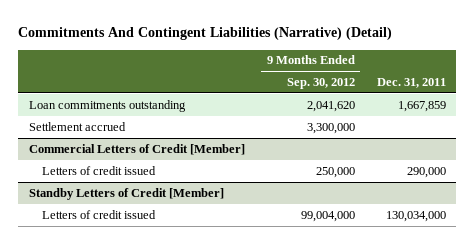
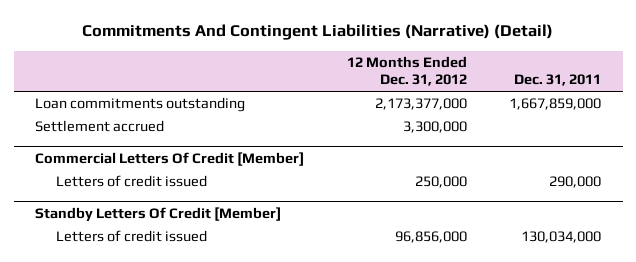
- | 9 Months Ended Sep. 30, 2012 | Dec. 31, 2011
+ | 12 Months Ended Dec. 31, 2012 | Dec. 31, 2011
- Loan commitments outstanding | 2,041,620 | 1,667,859
+ Loan commitments outstanding | 2,173,377,000 | 1,667,859,000
- Commercial Letters of Credit [Member]
+ Commercial Letters Of Credit [Member]
- Standby Letters of Credit [Member]
+ Standby Letters Of Credit [Member]

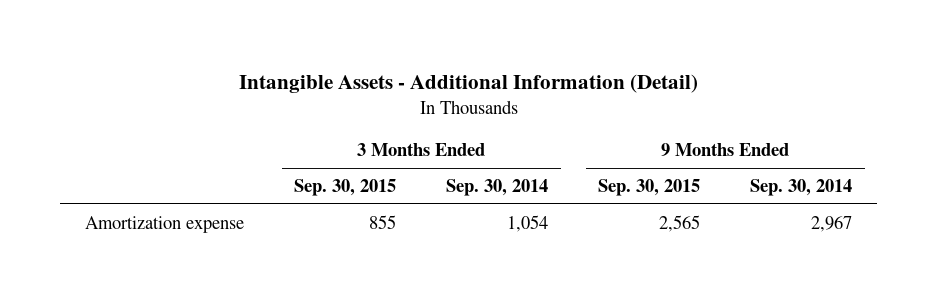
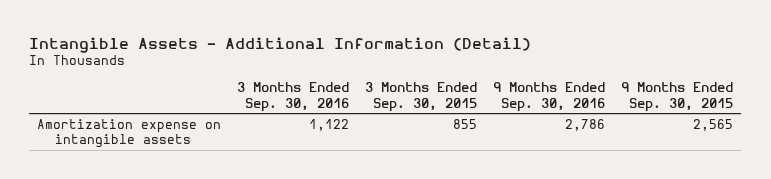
- | 3 Months Ended Sep. 30, 2015 | 3 Months Ended Sep. 30, 2014 | 9 Months Ended Sep. 30, 2015 | 9 Months Ended Sep. 30, 2014
+ | 3 Months Ended Sep. 30, 2016 | 3 Months Ended Sep. 30, 2015 | 9 Months Ended Sep. 30, 2016 | 9 Months Ended Sep. 30, 2015
- Amortization expense | 855 | 1,054 | 2,565 | 2,967
+ Amortization expense on intangible assets | 1,122 | 855 | 2,786 | 2,565

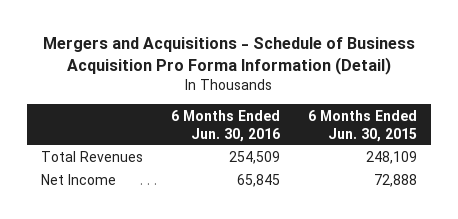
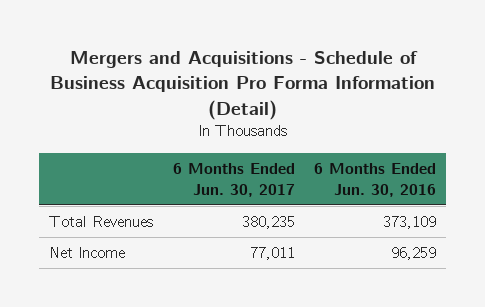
- | 6 Months Ended Jun. 30, 2016 | 6 Months Ended Jun. 30, 2015
+ | 6 Months Ended Jun. 30, 2017 | 6 Months Ended Jun. 30, 2016
- Total Revenues | 254,509 | 248,109
- Net Income | 65,845 | 72,888
+ Total Revenues | 380,235 | 373,109
+ Net Income | 77,011 | 96,259

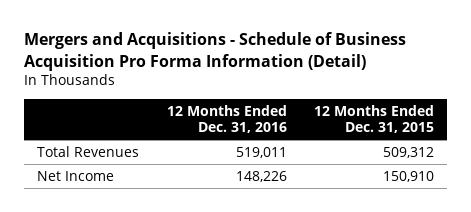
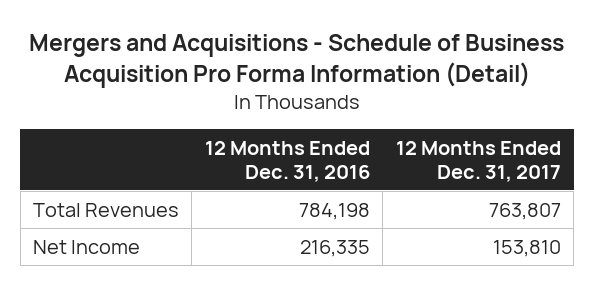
- | 12 Months Ended Dec. 31, 2016 | 12 Months Ended Dec. 31, 2015
+ | 12 Months Ended Dec. 31, 2016 | 12 Months Ended Dec. 31, 2017
- Total Revenues | 519,011 | 509,312
- Net Income | 148,226 | 150,910
+ Total Revenues | 784,198 | 763,807
+ Net Income | 216,335 | 153,810

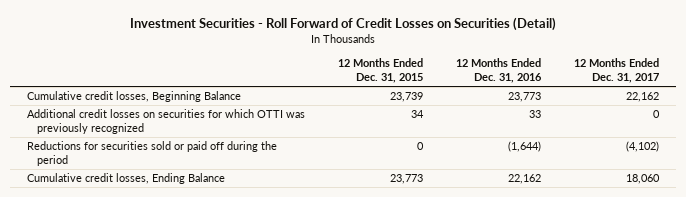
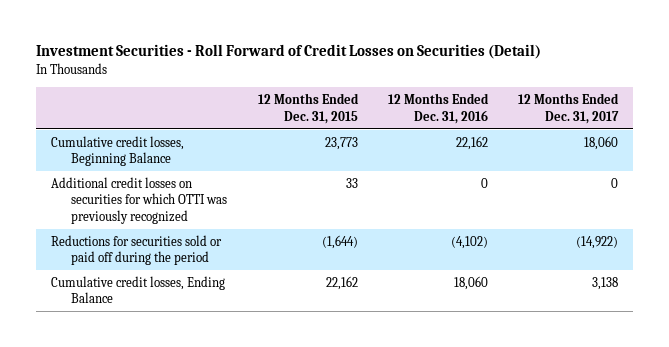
- Cumulative credit losses, Beginning Balance | 23,739 | 23,773 | 22,162
- Additional credit losses on securities for which OTTI was previously recognized | 34 | 33 | 0
- Reductions for securities sold or paid off during the period | 0 | (1,644) | (4,102)
- Cumulative credit losses, Ending Balance | 23,773 | 22,162 | 18,060
+ Cumulative credit losses, Beginning Balance | 23,773 | 22,162 | 18,060
+ Additional credit losses on securities for which OTTI was previously recognized | 33 | 0 | 0
+ Reductions for securities sold or paid off during the period | (1,644) | (4,102) | (14,922)
+ Cumulative credit losses, Ending Balance | 22,162 | 18,060 | 3,138

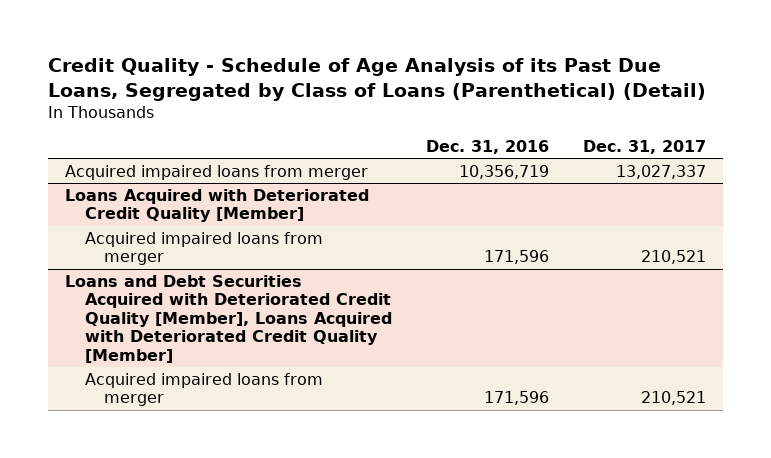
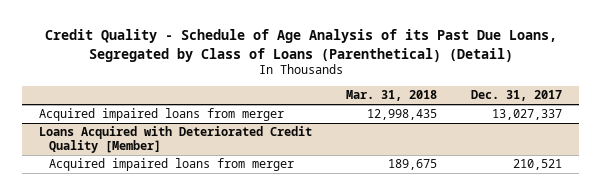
- | Dec. 31, 2016 | Dec. 31, 2017
+ | Mar. 31, 2018 | Dec. 31, 2017
- Loans and Debt Securities Acquired with Deteriorated Credit Quality [Member], Loans Acquired with Deteriorated Credit Quality [Member]
- Acquired impaired loans from merger | 171,596 | 210,521

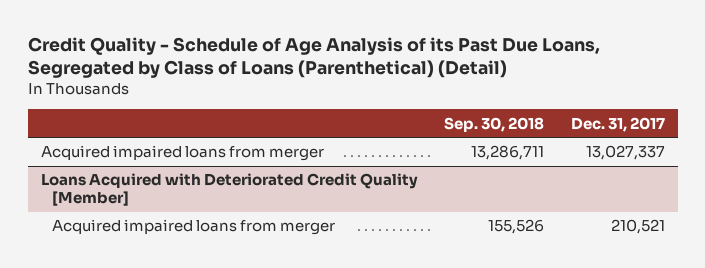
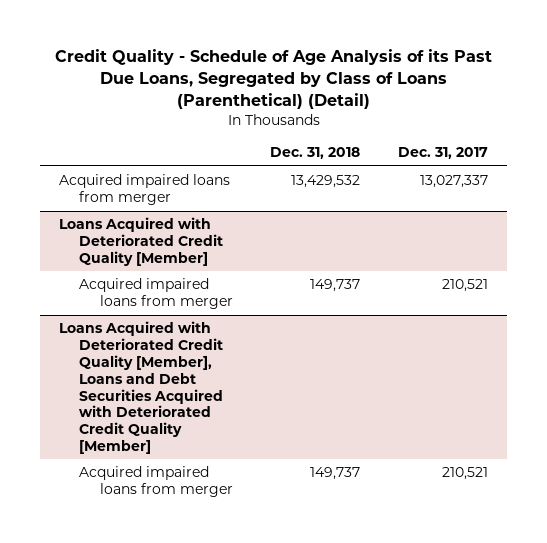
- | Sep. 30, 2018 | Dec. 31, 2017
+ | Dec. 31, 2018 | Dec. 31, 2017
+ Loans Acquired with Deteriorated Credit Quality [Member], Loans and Debt Securities Acquired with Deteriorated Credit Quality [Member]
+ Acquired impaired loans from merger | 149,737 | 210,521

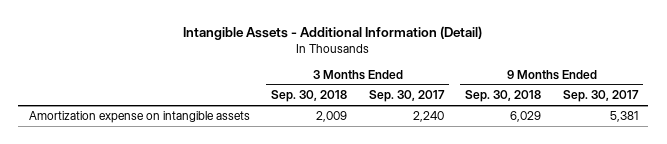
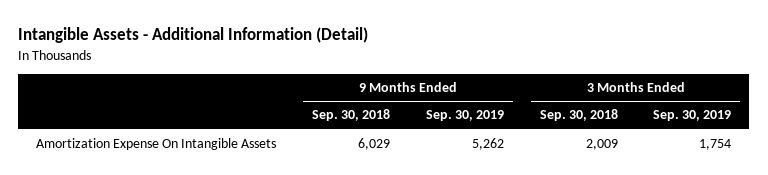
- | 3 Months Ended Sep. 30, 2018 | 3 Months Ended Sep. 30, 2017 | 9 Months Ended Sep. 30, 2018 | 9 Months Ended Sep. 30, 2017
+ | 9 Months Ended Sep. 30, 2018 | 9 Months Ended Sep. 30, 2019 | 3 Months Ended Sep. 30, 2018 | 3 Months Ended Sep. 30, 2019
- Amortization expense on intangible assets | 2,009 | 2,240 | 6,029 | 5,381
+ Amortization Expense On Intangible Assets | 6,029 | 5,262 | 2,009 | 1,754

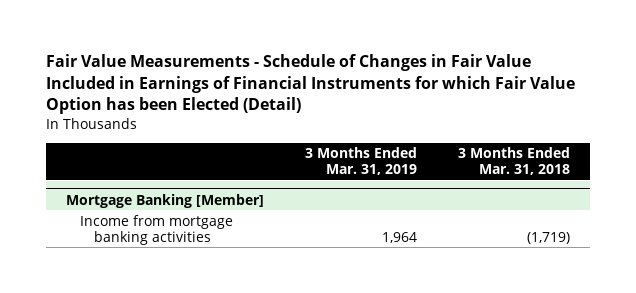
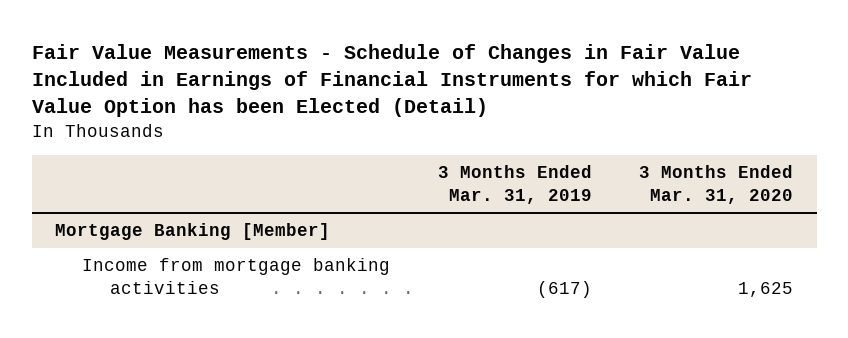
- | 3 Months Ended Mar. 31, 2019 | 3 Months Ended Mar. 31, 2018
+ | 3 Months Ended Mar. 31, 2019 | 3 Months Ended Mar. 31, 2020
@ Mortgage Banking [Member]
- Income from mortgage banking activities | 1,964 | (1,719)
+ Income from mortgage banking activities | (617) | 1,625

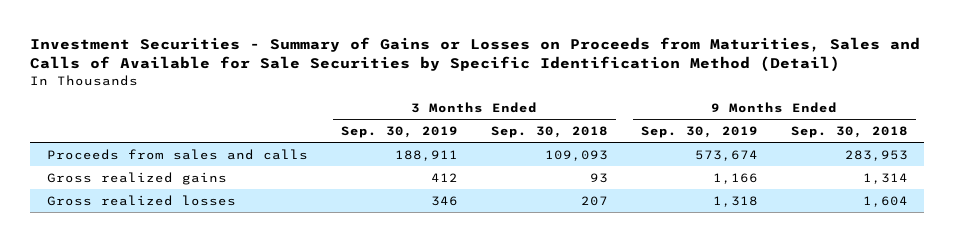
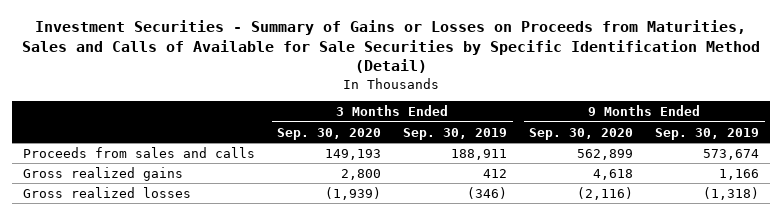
- | 3 Months Ended Sep. 30, 2019 | 3 Months Ended Sep. 30, 2018 | 9 Months Ended Sep. 30, 2019 | 9 Months Ended Sep. 30, 2018
+ | 3 Months Ended Sep. 30, 2020 | 3 Months Ended Sep. 30, 2019 | 9 Months Ended Sep. 30, 2020 | 9 Months Ended Sep. 30, 2019
- Gross realized losses | 346 | 207 | 1,318 | 1,604
+ Gross realized losses | (1,939) | (346) | (2,116) | (1,318)

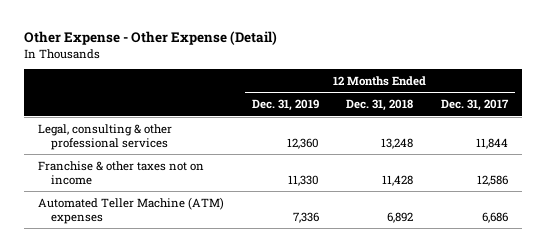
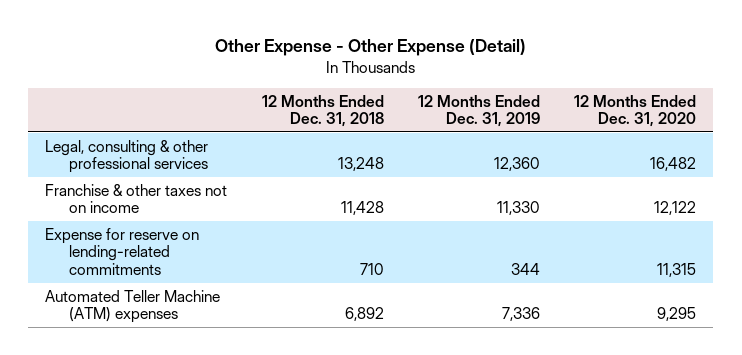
- | 12 Months Ended Dec. 31, 2019 | 12 Months Ended Dec. 31, 2018 | 12 Months Ended Dec. 31, 2017
+ | 12 Months Ended Dec. 31, 2018 | 12 Months Ended Dec. 31, 2019 | 12 Months Ended Dec. 31, 2020
+ Expense for reserve on lending-related commitments | 710 | 344 | 11,315

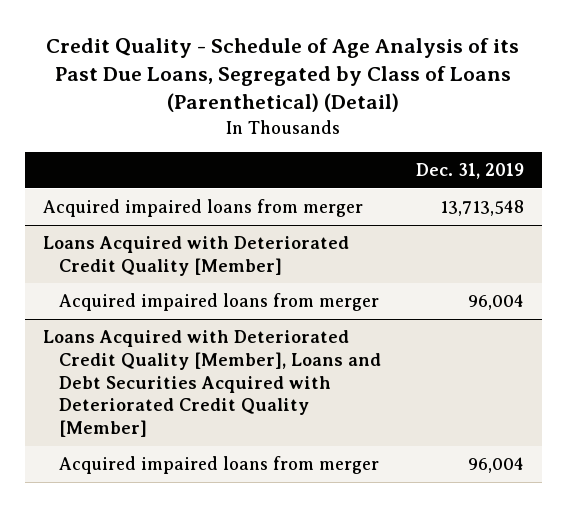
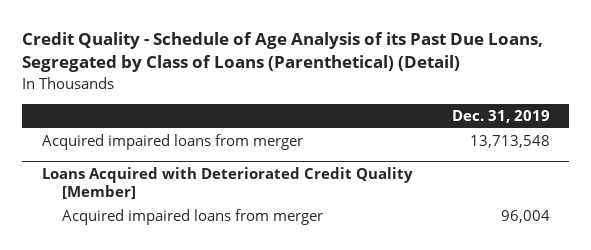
- Loans Acquired with Deteriorated Credit Quality [Member], Loans and Debt Securities Acquired with Deteriorated Credit Quality [Member]
- Acquired impaired loans from merger | 96,004

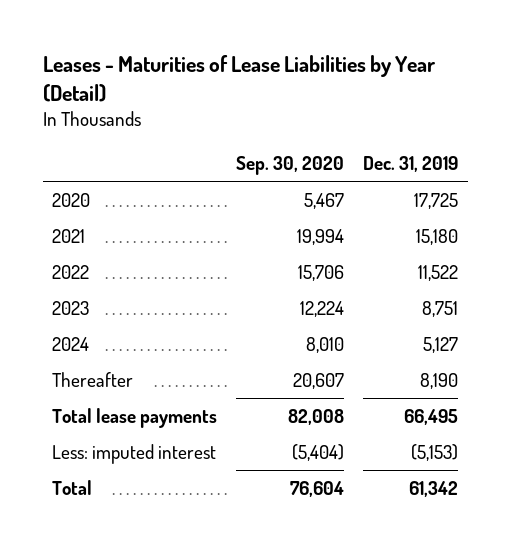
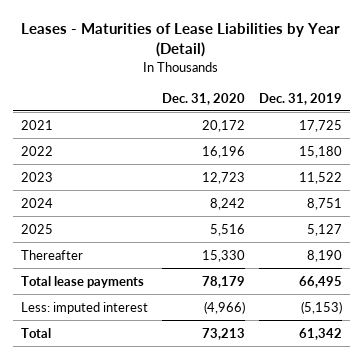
- | Sep. 30, 2020 | Dec. 31, 2019
+ | Dec. 31, 2020 | Dec. 31, 2019
- 2020 | 5,467 | 17,725
- 2021 | 19,994 | 15,180
- 2022 | 15,706 | 11,522
- 2023 | 12,224 | 8,751
- 2024 | 8,010 | 5,127
+ 2021 | 20,172 | 17,725
+ 2022 | 16,196 | 15,180
+ 2023 | 12,723 | 11,522
+ 2024 | 8,242 | 8,751
+ 2025 | 5,516 | 5,127

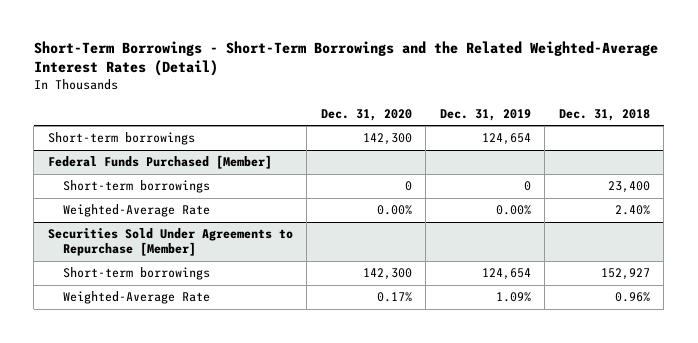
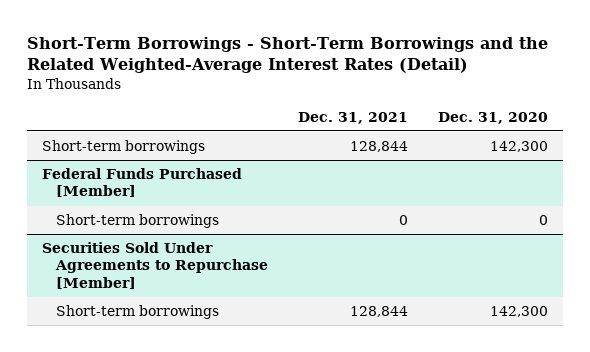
- | Dec. 31, 2020 | Dec. 31, 2019 | Dec. 31, 2018
+ | Dec. 31, 2021 | Dec. 31, 2020
@ Federal Funds Purchased [Member]
- Weighted-Average Rate | 0.00% | 0.00% | 2.40%
@ Securities Sold Under Agreements to Repurchase [Member]
- Weighted-Average Rate | 0.17% | 1.09% | 0.96%

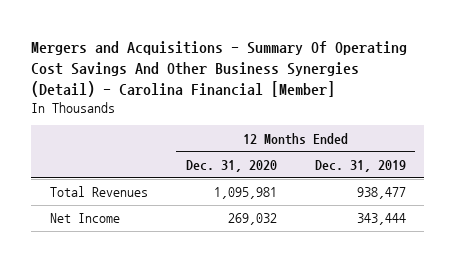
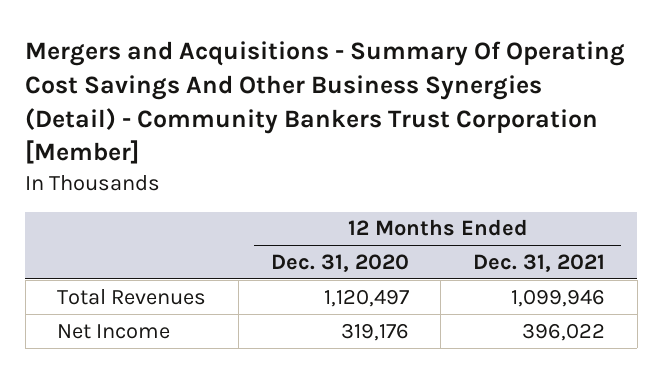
- Mergers and Acquisitions - Summary Of Operating Cost Savings And Other Business Synergies (Detail) - Carolina Financial [Member]
+ Mergers and Acquisitions - Summary Of Operating Cost Savings And Other Business Synergies (Detail) - Community Bankers Trust Corporation [Member]
- | 12 Months Ended Dec. 31, 2020 | 12 Months Ended Dec. 31, 2019
+ | 12 Months Ended Dec. 31, 2020 | 12 Months Ended Dec. 31, 2021
- Total Revenues | 1,095,981 | 938,477
- Net Income | 269,032 | 343,444
+ Total Revenues | 1,120,497 | 1,099,946
+ Net Income | 319,176 | 396,022

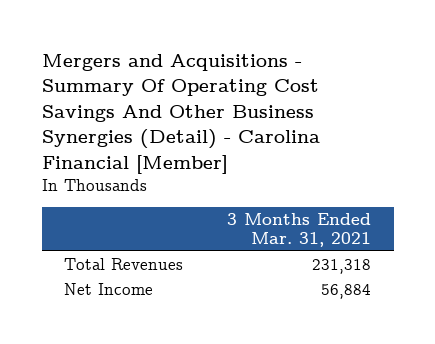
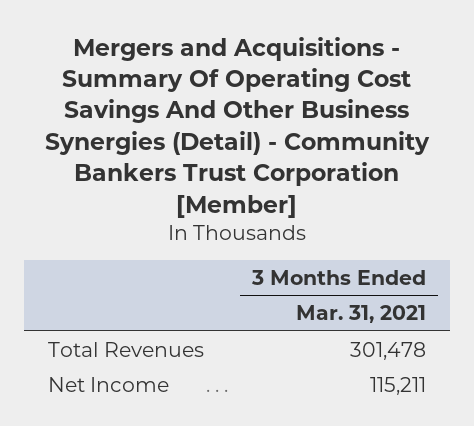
- Mergers and Acquisitions - Summary Of Operating Cost Savings And Other Business Synergies (Detail) - Carolina Financial [Member]
+ Mergers and Acquisitions - Summary Of Operating Cost Savings And Other Business Synergies (Detail) - Community Bankers Trust Corporation [Member]
- Total Revenues | 231,318
- Net Income | 56,884
+ Total Revenues | 301,478
+ Net Income | 115,211

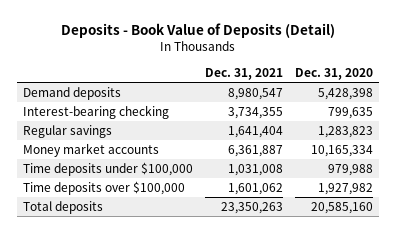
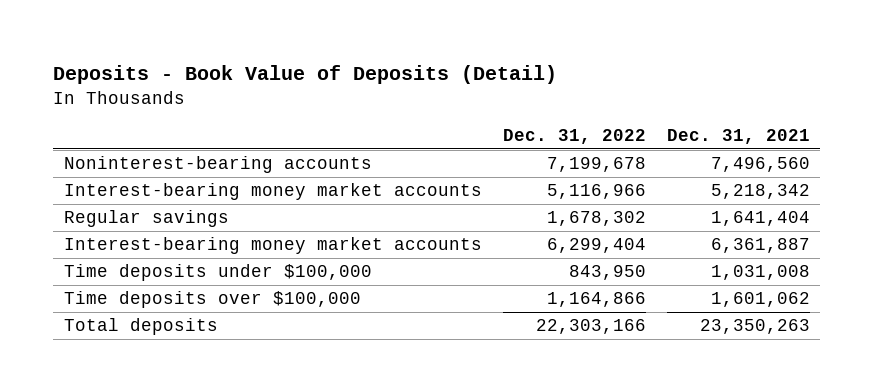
- | Dec. 31, 2021 | Dec. 31, 2020
+ | Dec. 31, 2022 | Dec. 31, 2021
- Demand deposits | 8,980,547 | 5,428,398
- Interest-bearing checking | 3,734,355 | 799,635
+ Noninterest-bearing accounts | 7,199,678 | 7,496,560
+ Interest-bearing money market accounts | 5,116,966 | 5,218,342
- Money market accounts | 6,361,887 | 10,165,334
+ Interest-bearing money market accounts | 6,299,404 | 6,361,887

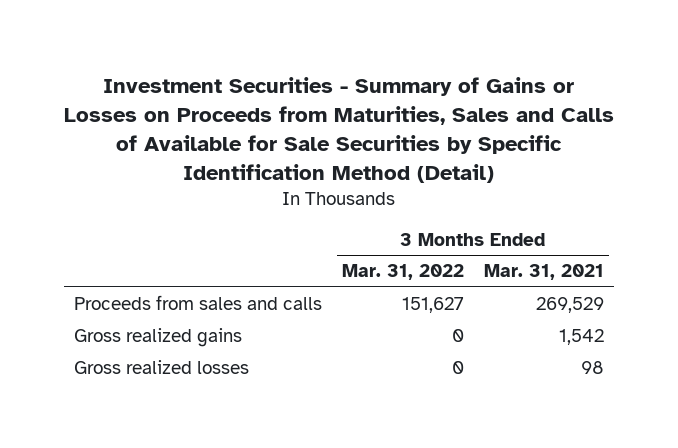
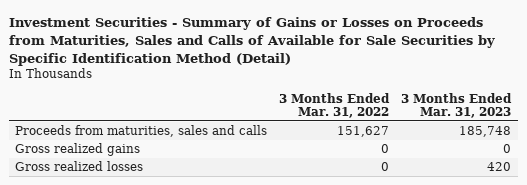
- | 3 Months Ended Mar. 31, 2022 | 3 Months Ended Mar. 31, 2021
+ | 3 Months Ended Mar. 31, 2022 | 3 Months Ended Mar. 31, 2023
- Proceeds from sales and calls | 151,627 | 269,529
+ Proceeds from maturities, sales and calls | 151,627 | 185,748

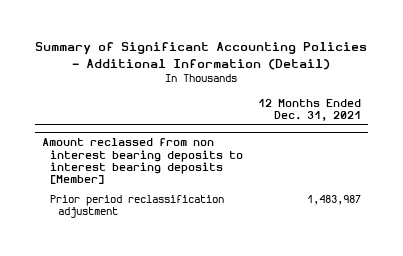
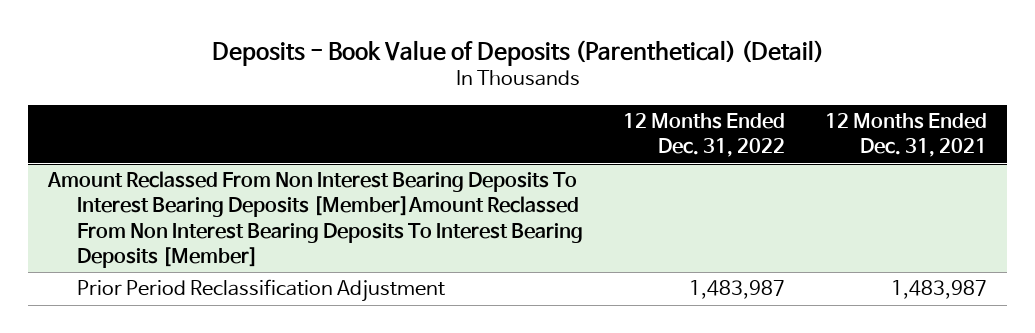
- Summary of Significant Accounting Policies - Additional Information (Detail)
+ Deposits - Book Value of Deposits (Parenthetical) (Detail)
- | 12 Months Ended Dec. 31, 2021
+ | 12 Months Ended Dec. 31, 2022 | 12 Months Ended Dec. 31, 2021
- Amount reclassed from non interest bearing deposits to interest bearing deposits [Member]
- Prior period reclassification adjustment | 1,483,987
+ Amount Reclassed From Non Interest Bearing Deposits To Interest Bearing Deposits [Member]Amount Reclassed From Non Interest Bearing Deposits To Interest Bearing Deposits [Member]
+ Prior Period Reclassification Adjustment | 1,483,987 | 1,483,987

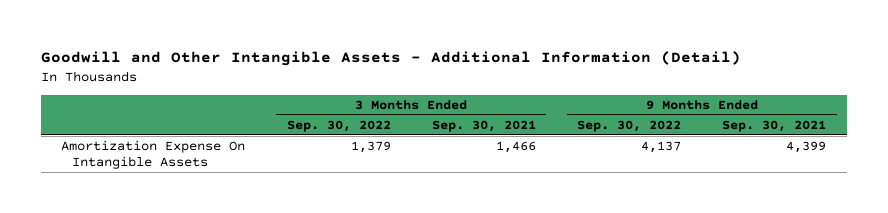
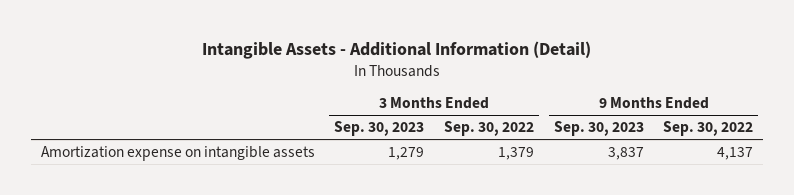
- Goodwill and Other Intangible Assets - Additional Information (Detail)
+ Intangible Assets - Additional Information (Detail)
- | 3 Months Ended Sep. 30, 2022 | 3 Months Ended Sep. 30, 2021 | 9 Months Ended Sep. 30, 2022 | 9 Months Ended Sep. 30, 2021
+ | 3 Months Ended Sep. 30, 2023 | 3 Months Ended Sep. 30, 2022 | 9 Months Ended Sep. 30, 2023 | 9 Months Ended Sep. 30, 2022
- Amortization Expense On Intangible Assets | 1,379 | 1,466 | 4,137 | 4,399
+ Amortization expense on intangible assets | 1,279 | 1,379 | 3,837 | 4,137

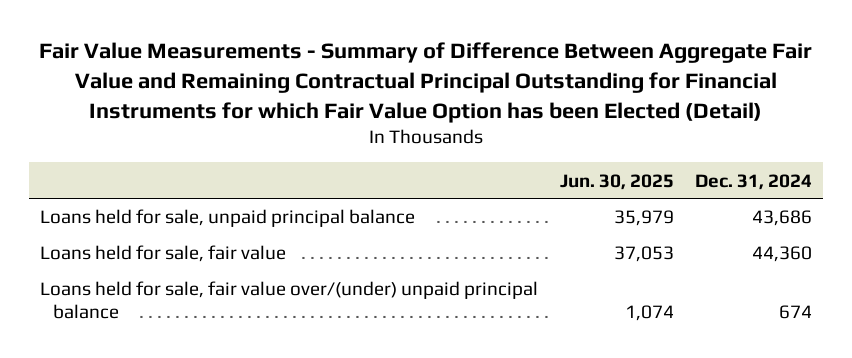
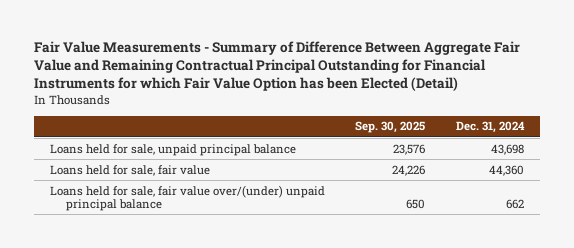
- | Jun. 30, 2025 | Dec. 31, 2024
+ | Sep. 30, 2025 | Dec. 31, 2024
- Loans held for sale, unpaid principal balance | 35,979 | 43,686
+ Loans held for sale, unpaid principal balance | 23,576 | 43,698
- Loans held for sale, fair value over/(under) unpaid principal balance | 1,074 | 674
+ Loans held for sale, fair value over/(under) unpaid principal balance | 650 | 662

